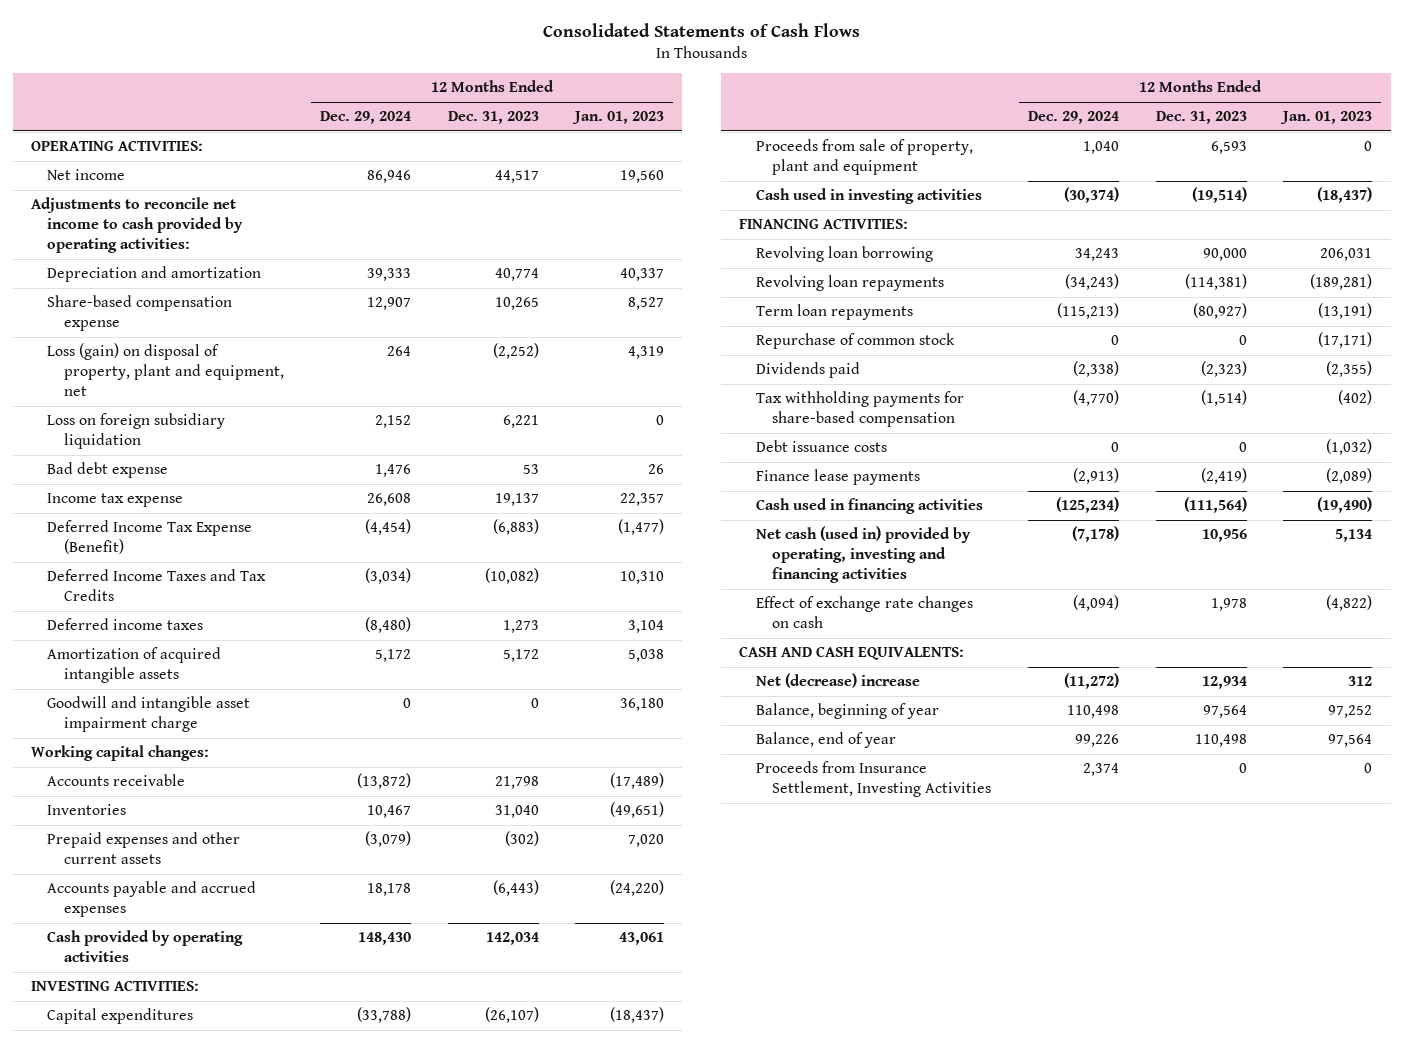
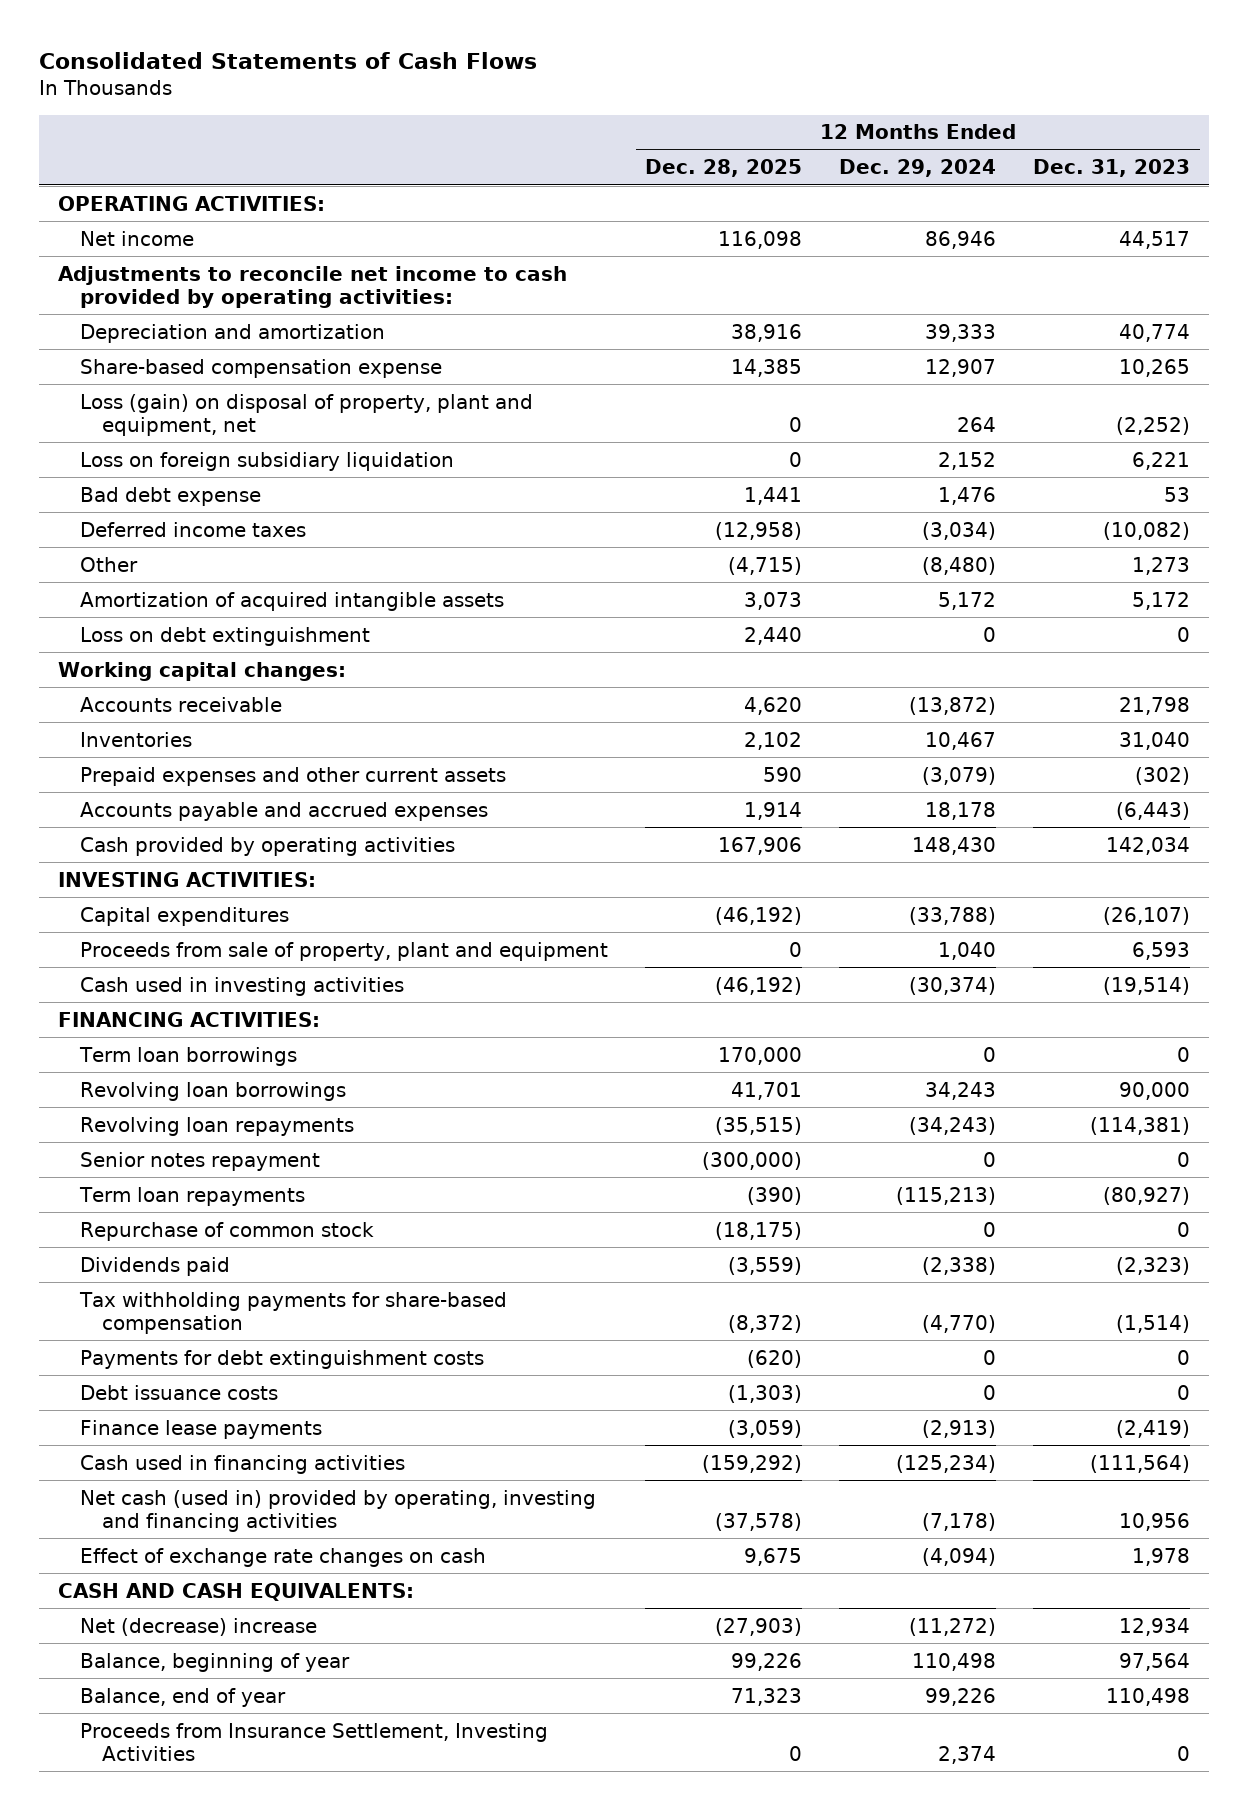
- | 12 Months Ended Dec. 29, 2024 | 12 Months Ended Dec. 31, 2023 | 12 Months Ended Jan. 01, 2023
+ | 12 Months Ended Dec. 28, 2025 | 12 Months Ended Dec. 29, 2024 | 12 Months Ended Dec. 31, 2023
- Income tax expense | 26,608 | 19,137 | 22,357
- Deferred Income Tax Expense (Benefit) | (4,454) | (6,883) | (1,477)
- Deferred Income Taxes and Tax Credits | (3,034) | (10,082) | 10,310
- Deferred income taxes | (8,480) | 1,273 | 3,104
+ Deferred income taxes | (12,958) | (3,034) | (10,082)
+ Other | (4,715) | (8,480) | 1,273
- Goodwill and intangible asset impairment charge | 0 | 0 | 36,180
+ Loss on debt extinguishment | 2,440 | 0 | 0
- Revolving loan borrowing | 34,243 | 90,000 | 206,031
+ Term loan borrowings | 170,000 | 0 | 0
+ Revolving loan borrowings | 41,701 | 34,243 | 90,000
+ Senior notes repayment | (300,000) | 0 | 0
+ Payments for debt extinguishment costs | (620) | 0 | 0

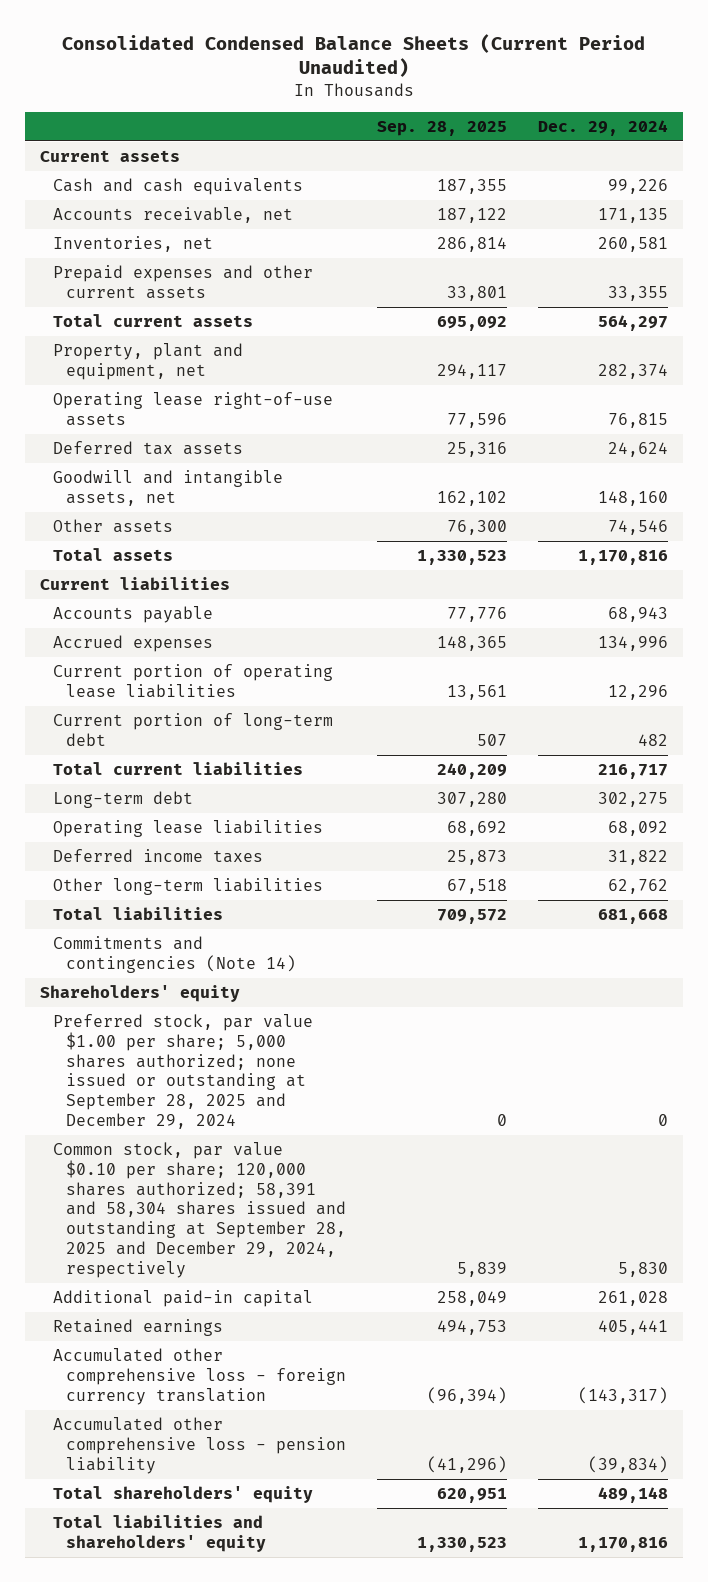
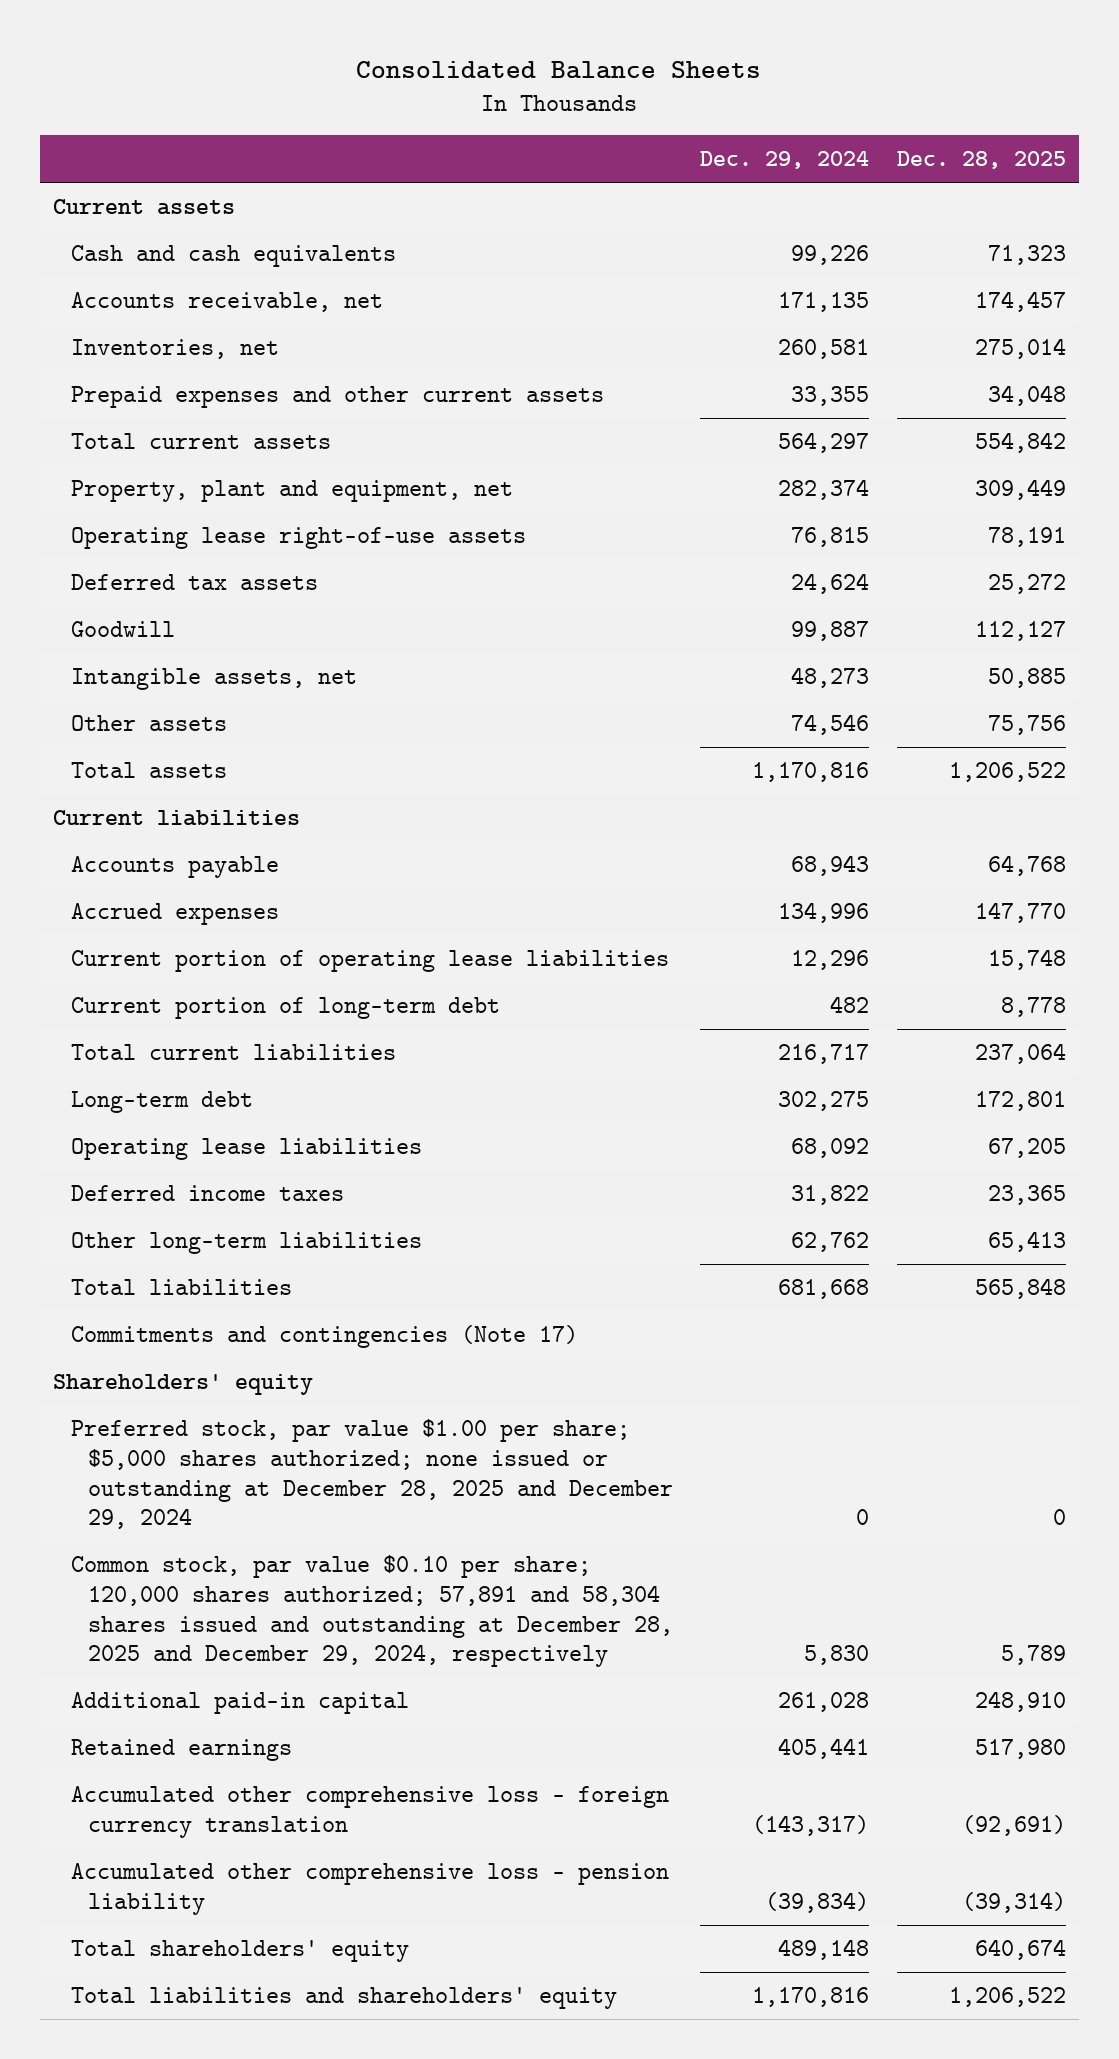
- Consolidated Condensed Balance Sheets (Current Period Unaudited)
+ Consolidated Balance Sheets
- | Sep. 28, 2025 | Dec. 29, 2024
+ | Dec. 29, 2024 | Dec. 28, 2025
- Goodwill and intangible assets, net | 162,102 | 148,160
+ Goodwill | 99,887 | 112,127
+ Intangible assets, net | 48,273 | 50,885
- Commitments and contingencies (Note 14)
+ Commitments and contingencies (Note 17)
- Preferred stock, par value $1.00 per share; 5,000 shares authorized; none issued or outstanding at September 28, 2025 and December 29, 2024 | 0 | 0
- Common stock, par value $0.10 per share; 120,000 shares authorized; 58,391 and 58,304 shares issued and outstanding at September 28, 2025 and December 29, 2024, respectively | 5,839 | 5,830
+ Preferred stock, par value $1.00 per share; $5,000 shares authorized; none issued or outstanding at December 28, 2025 and December 29, 2024 | 0 | 0
+ Common stock, par value $0.10 per share; 120,000 shares authorized; 57,891 and 58,304 shares issued and outstanding at December 28, 2025 and December 29, 2024, respectively | 5,830 | 5,789

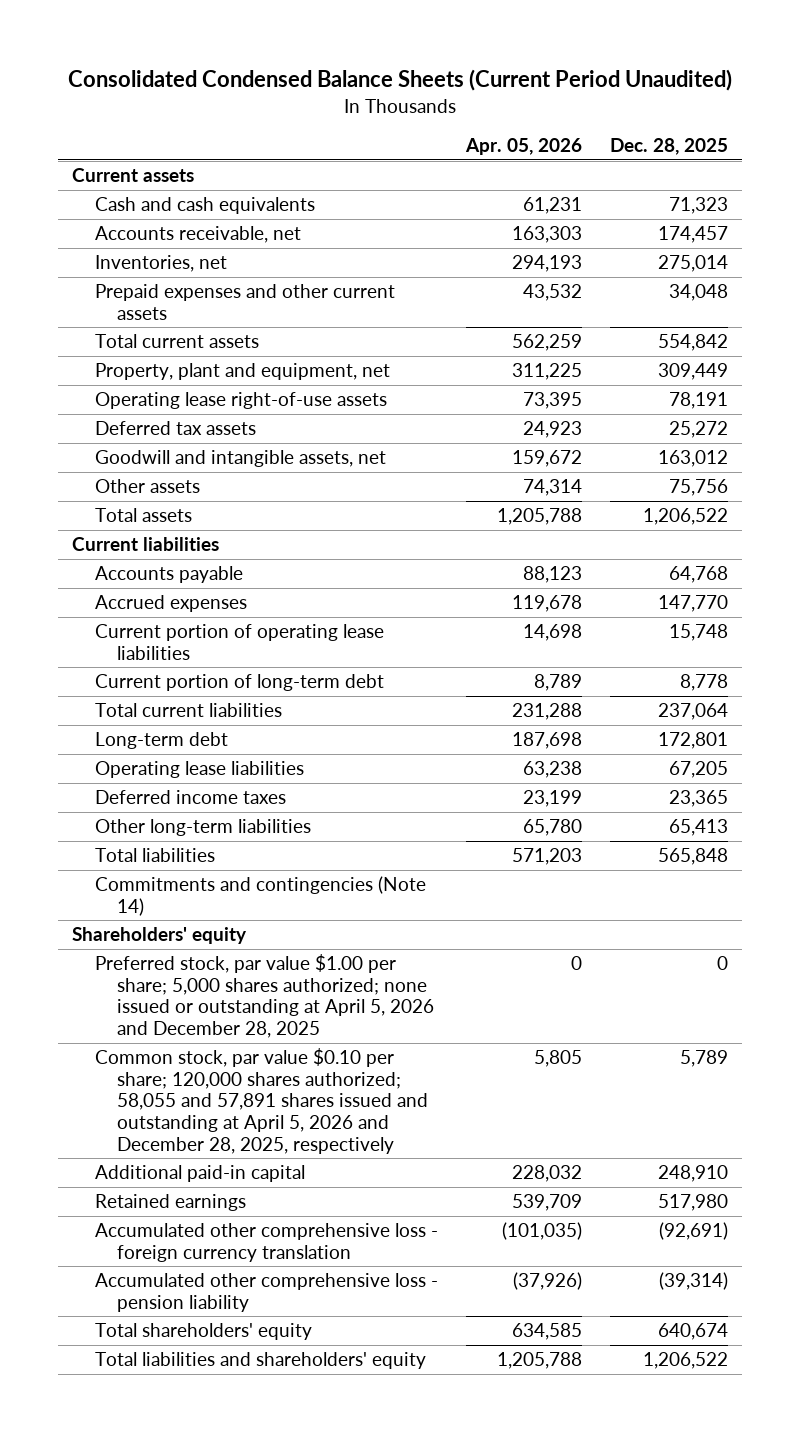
- Consolidated Balance Sheets
+ Consolidated Condensed Balance Sheets (Current Period Unaudited)
- | Dec. 29, 2024 | Dec. 28, 2025
+ | Apr. 05, 2026 | Dec. 28, 2025
- Goodwill | 99,887 | 112,127
- Intangible assets, net | 48,273 | 50,885
+ Goodwill and intangible assets, net | 159,672 | 163,012
- Commitments and contingencies (Note 17)
+ Commitments and contingencies (Note 14)
- Preferred stock, par value $1.00 per share; $5,000 shares authorized; none issued or outstanding at December 28, 2025 and December 29, 2024 | 0 | 0
- Common stock, par value $0.10 per share; 120,000 shares authorized; 57,891 and 58,304 shares issued and outstanding at December 28, 2025 and December 29, 2024, respectively | 5,830 | 5,789
+ Preferred stock, par value $1.00 per share; 5,000 shares authorized; none issued or outstanding at April 5, 2026 and December 28, 2025 | 0 | 0
+ Common stock, par value $0.10 per share; 120,000 shares authorized; 58,055 and 57,891 shares issued and outstanding at April 5, 2026 and December 28, 2025, respectively | 5,805 | 5,789

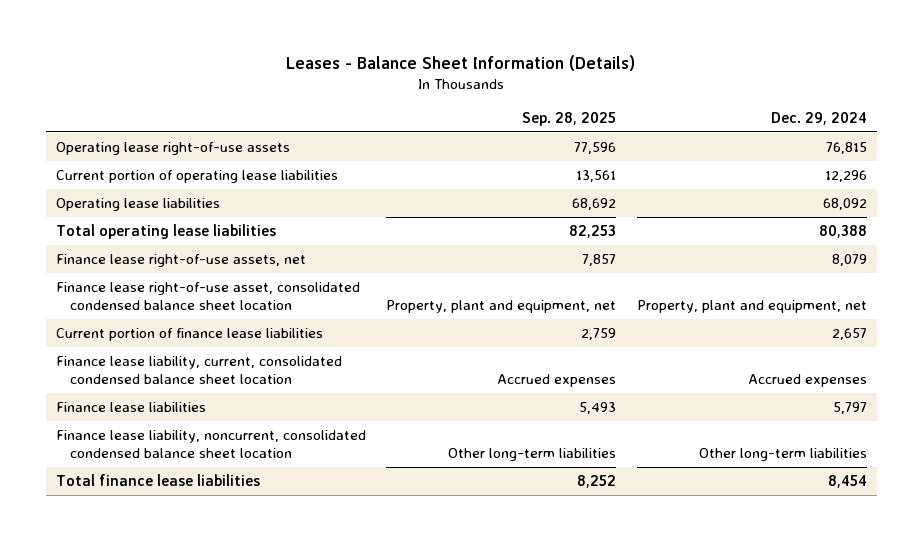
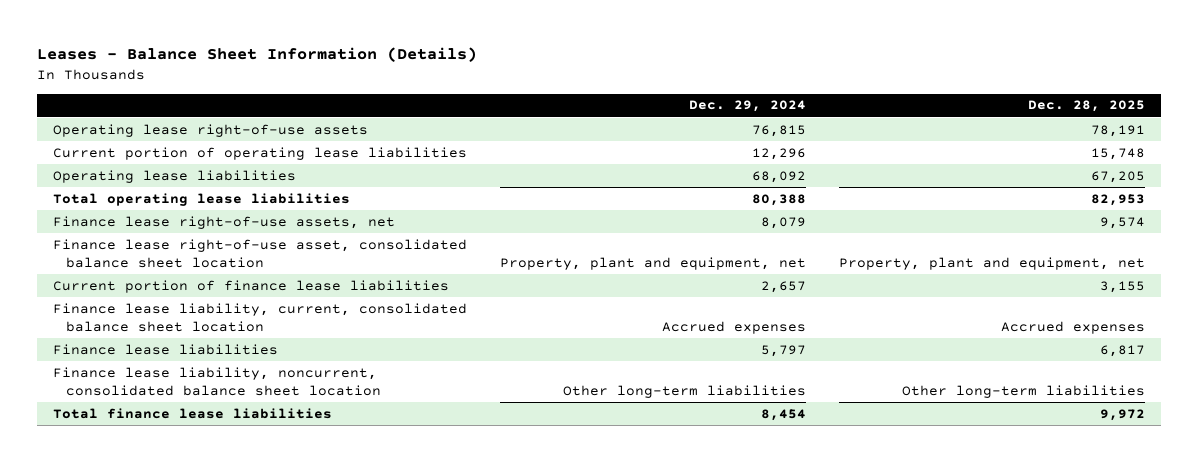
- | Sep. 28, 2025 | Dec. 29, 2024
+ | Dec. 29, 2024 | Dec. 28, 2025
- Finance lease right-of-use asset, consolidated condensed balance sheet location | Property, plant and equipment, net | Property, plant and equipment, net
+ Finance lease right-of-use asset, consolidated balance sheet location | Property, plant and equipment, net | Property, plant and equipment, net
- Finance lease liability, current, consolidated condensed balance sheet location | Accrued expenses | Accrued expenses
+ Finance lease liability, current, consolidated balance sheet location | Accrued expenses | Accrued expenses
- Finance lease liability, noncurrent, consolidated condensed balance sheet location | Other long-term liabilities | Other long-term liabilities
+ Finance lease liability, noncurrent, consolidated balance sheet location | Other long-term liabilities | Other long-term liabilities

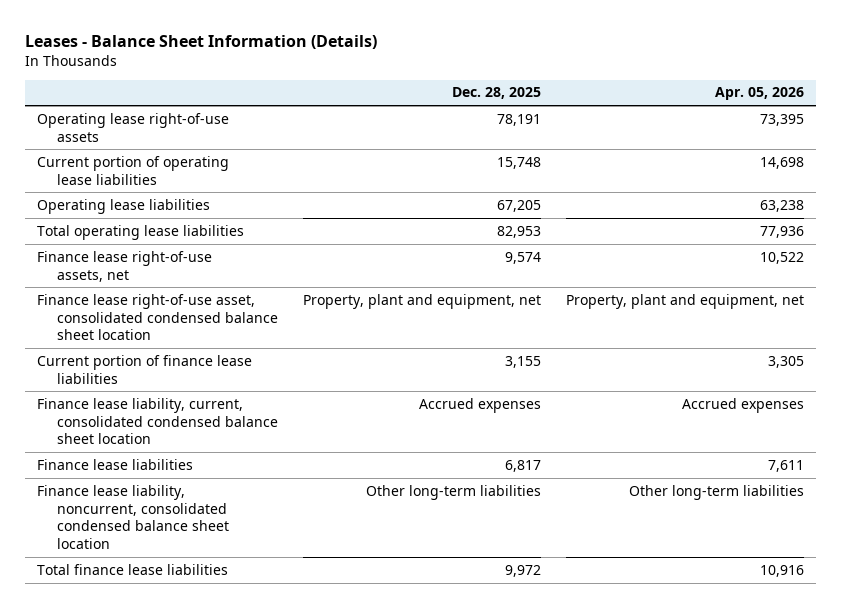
- | Dec. 29, 2024 | Dec. 28, 2025
+ | Dec. 28, 2025 | Apr. 05, 2026
- Finance lease right-of-use asset, consolidated balance sheet location | Property, plant and equipment, net | Property, plant and equipment, net
+ Finance lease right-of-use asset, consolidated condensed balance sheet location | Property, plant and equipment, net | Property, plant and equipment, net
- Finance lease liability, current, consolidated balance sheet location | Accrued expenses | Accrued expenses
+ Finance lease liability, current, consolidated condensed balance sheet location | Accrued expenses | Accrued expenses
- Finance lease liability, noncurrent, consolidated balance sheet location | Other long-term liabilities | Other long-term liabilities
+ Finance lease liability, noncurrent, consolidated condensed balance sheet location | Other long-term liabilities | Other long-term liabilities

